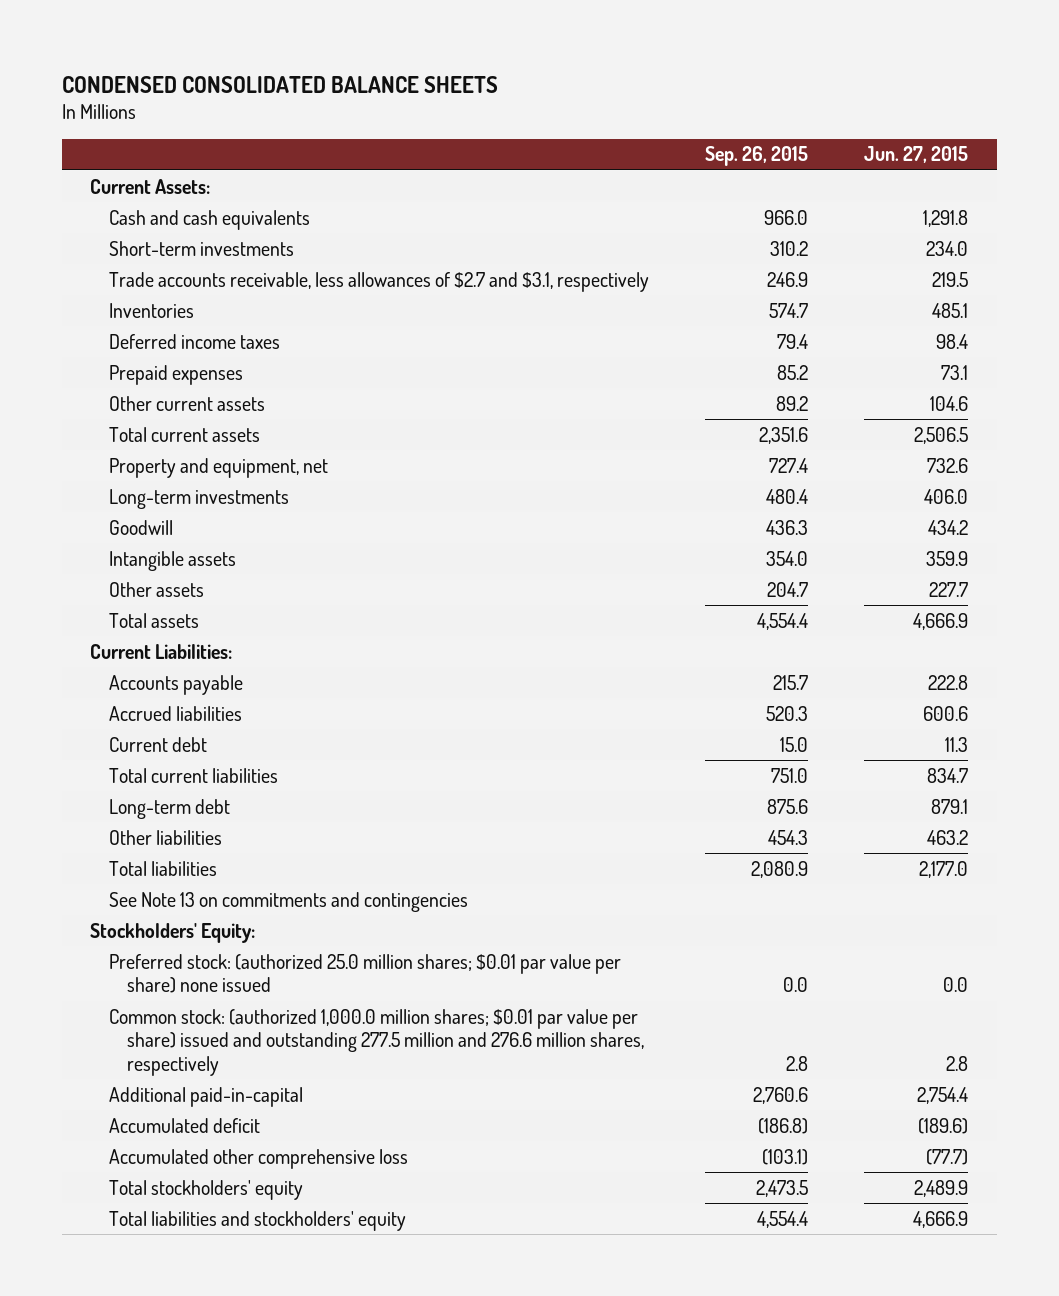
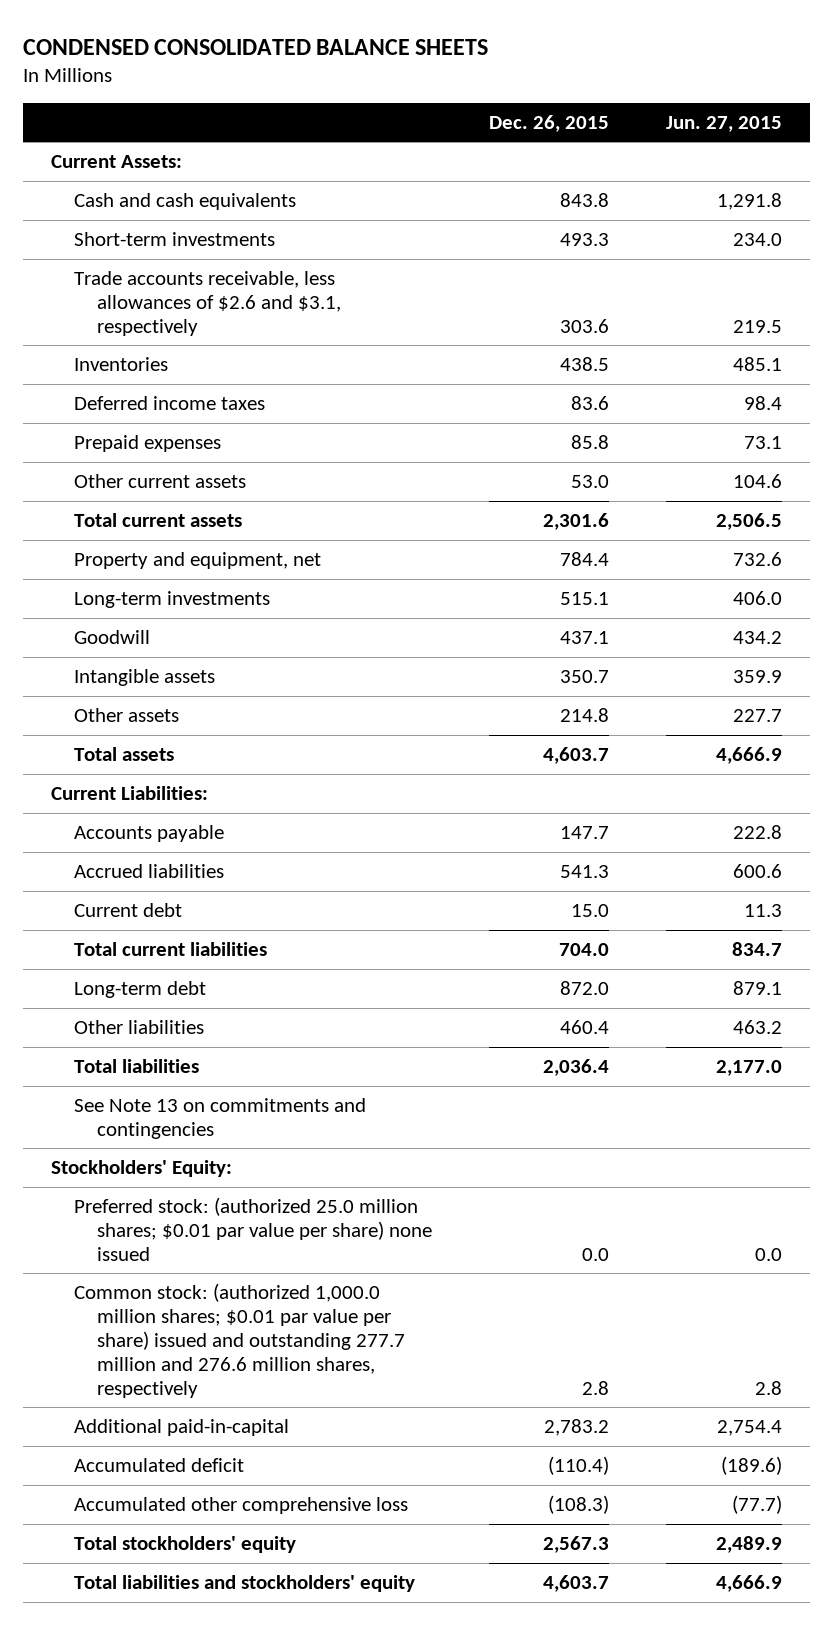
- | Sep. 26, 2015 | Jun. 27, 2015
+ | Dec. 26, 2015 | Jun. 27, 2015
- Trade accounts receivable, less allowances of $2.7 and $3.1, respectively | 246.9 | 219.5
+ Trade accounts receivable, less allowances of $2.6 and $3.1, respectively | 303.6 | 219.5
- Common stock: (authorized 1,000.0 million shares; $0.01 par value per share) issued and outstanding 277.5 million and 276.6 million shares, respectively | 2.8 | 2.8
+ Common stock: (authorized 1,000.0 million shares; $0.01 par value per share) issued and outstanding 277.7 million and 276.6 million shares, respectively | 2.8 | 2.8

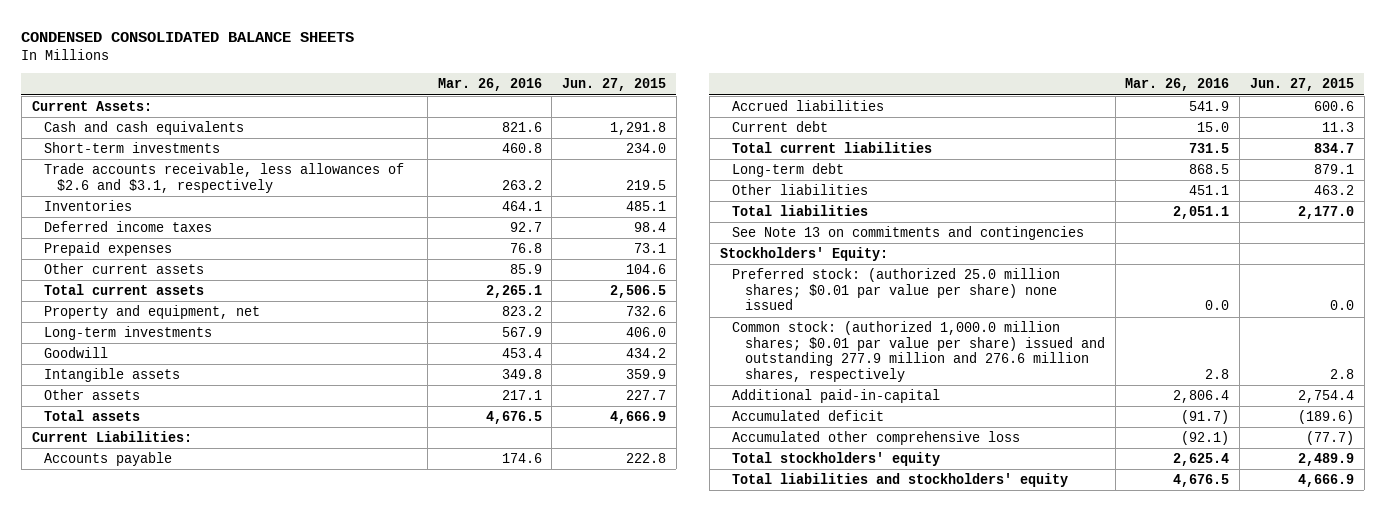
- | Dec. 26, 2015 | Jun. 27, 2015
+ | Mar. 26, 2016 | Jun. 27, 2015
- Common stock: (authorized 1,000.0 million shares; $0.01 par value per share) issued and outstanding 277.7 million and 276.6 million shares, respectively | 2.8 | 2.8
+ Common stock: (authorized 1,000.0 million shares; $0.01 par value per share) issued and outstanding 277.9 million and 276.6 million shares, respectively | 2.8 | 2.8

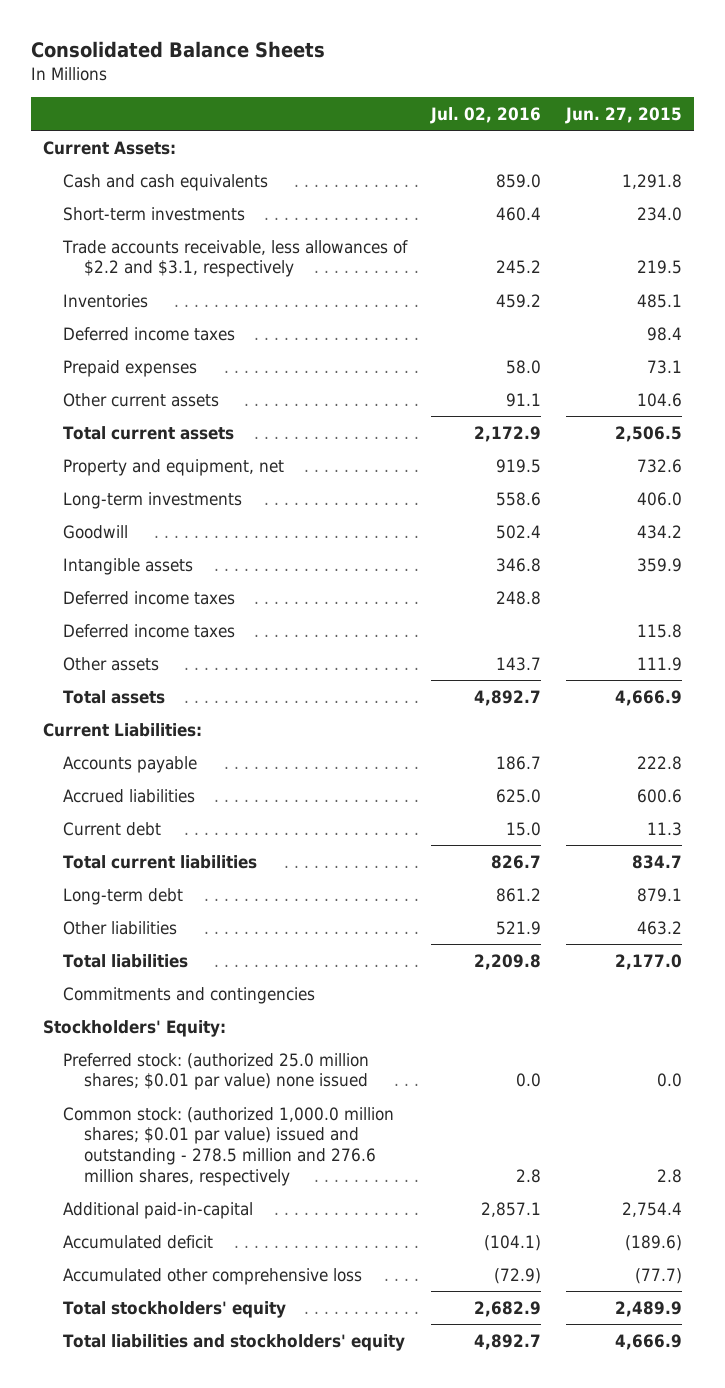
- CONDENSED CONSOLIDATED BALANCE SHEETS
+ Consolidated Balance Sheets
- | Mar. 26, 2016 | Jun. 27, 2015
+ | Jul. 02, 2016 | Jun. 27, 2015
- Trade accounts receivable, less allowances of $2.6 and $3.1, respectively | 263.2 | 219.5
+ Trade accounts receivable, less allowances of $2.2 and $3.1, respectively | 245.2 | 219.5
- Other assets | 217.1 | 227.7
+ Deferred income taxes | 248.8 |
+ Deferred income taxes | | 115.8
+ Other assets | 143.7 | 111.9
- See Note 13 on commitments and contingencies
+ Commitments and contingencies
- Preferred stock: (authorized 25.0 million shares; $0.01 par value per share) none issued | 0.0 | 0.0
- Common stock: (authorized 1,000.0 million shares; $0.01 par value per share) issued and outstanding 277.9 million and 276.6 million shares, respectively | 2.8 | 2.8
+ Preferred stock: (authorized 25.0 million shares; $0.01 par value) none issued | 0.0 | 0.0
+ Common stock: (authorized 1,000.0 million shares; $0.01 par value) issued and outstanding - 278.5 million and 276.6 million shares, respectively | 2.8 | 2.8

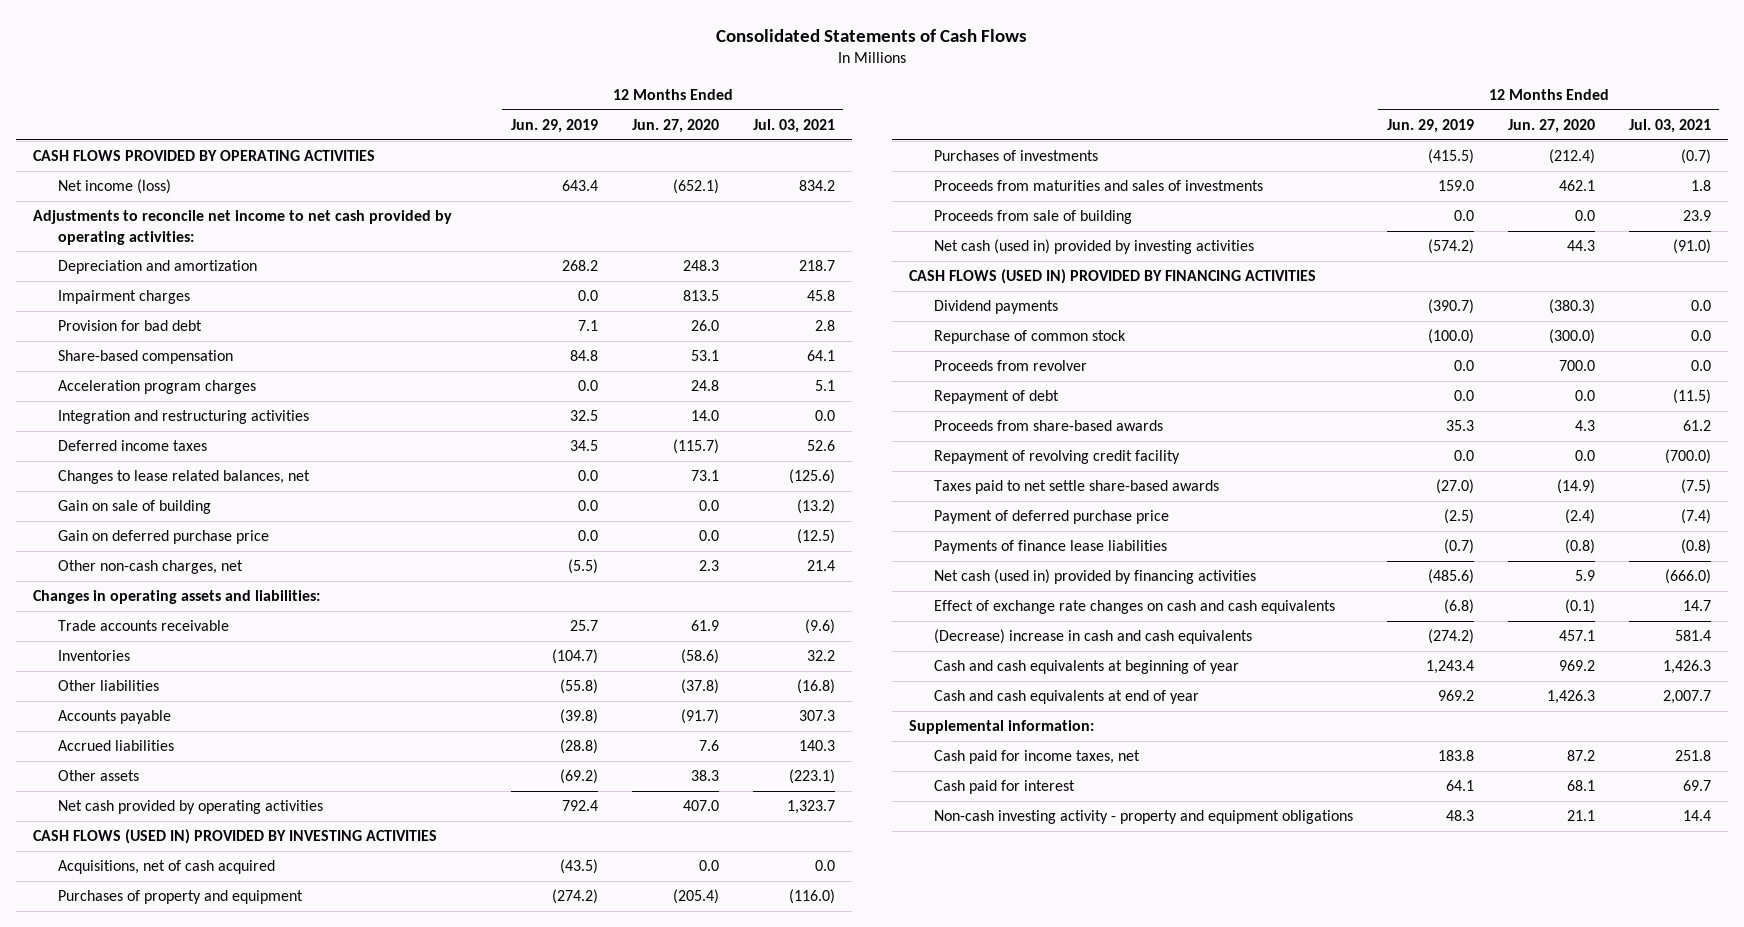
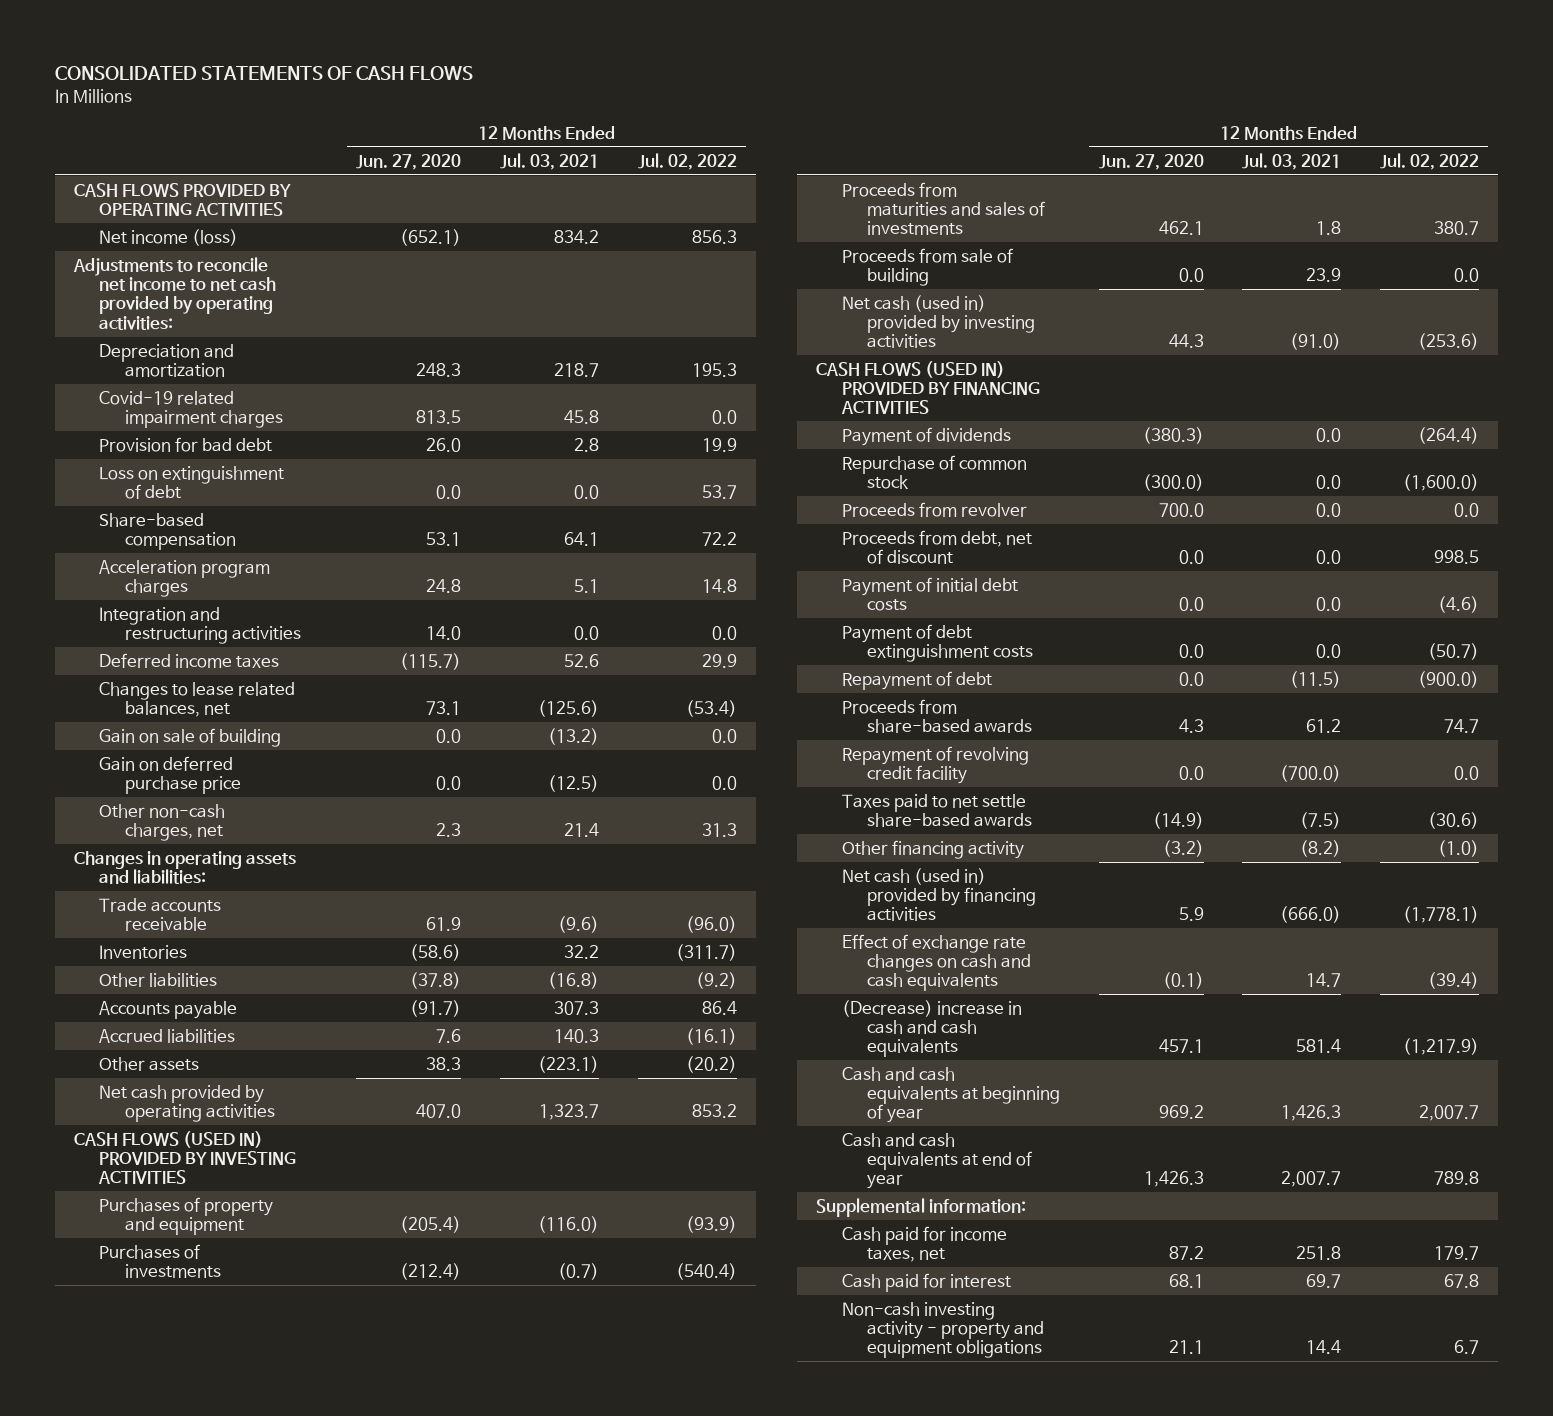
- Consolidated Statements of Cash Flows
+ CONSOLIDATED STATEMENTS OF CASH FLOWS
- | 12 Months Ended Jun. 29, 2019 | 12 Months Ended Jun. 27, 2020 | 12 Months Ended Jul. 03, 2021
+ | 12 Months Ended Jun. 27, 2020 | 12 Months Ended Jul. 03, 2021 | 12 Months Ended Jul. 02, 2022
- Impairment charges | 0.0 | 813.5 | 45.8
+ Covid-19 related impairment charges | 813.5 | 45.8 | 0.0
+ Loss on extinguishment of debt | 0.0 | 0.0 | 53.7
- Acquisitions, net of cash acquired | (43.5) | 0.0 | 0.0
- Dividend payments | (390.7) | (380.3) | 0.0
+ Payment of dividends | (380.3) | 0.0 | (264.4)
+ Proceeds from debt, net of discount | 0.0 | 0.0 | 998.5
+ Payment of initial debt costs | 0.0 | 0.0 | (4.6)
+ Payment of debt extinguishment costs | 0.0 | 0.0 | (50.7)
- Payment of deferred purchase price | (2.5) | (2.4) | (7.4)
- Payments of finance lease liabilities | (0.7) | (0.8) | (0.8)
+ Other financing activity | (3.2) | (8.2) | (1.0)

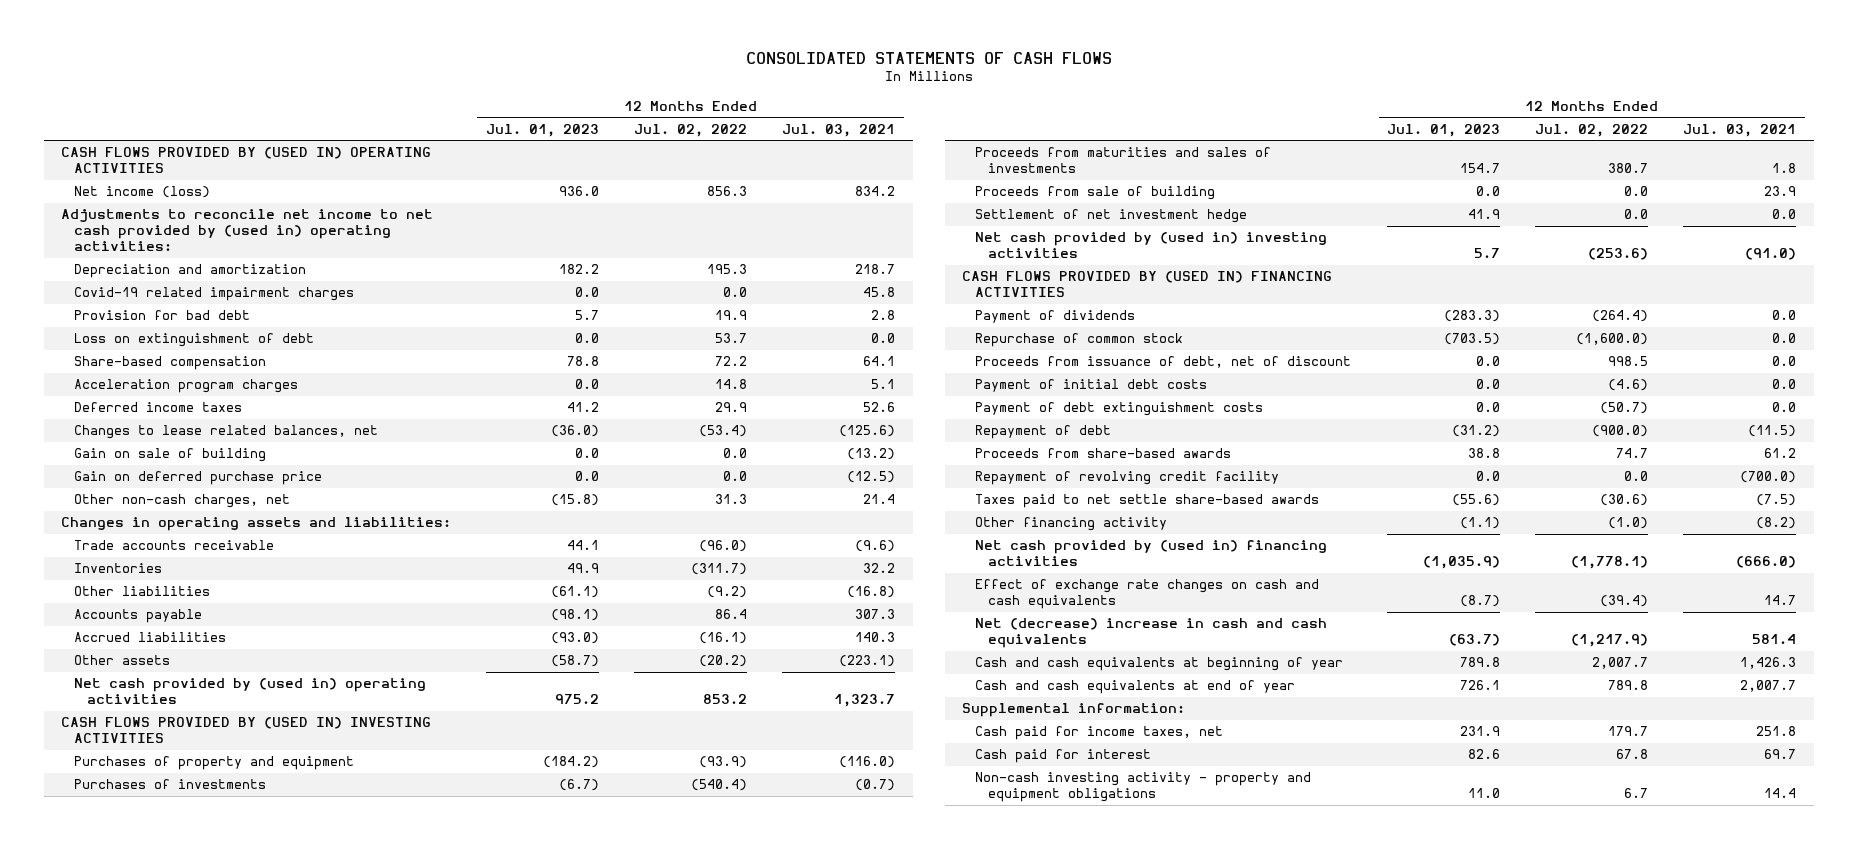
- | 12 Months Ended Jun. 27, 2020 | 12 Months Ended Jul. 03, 2021 | 12 Months Ended Jul. 02, 2022
+ | 12 Months Ended Jul. 01, 2023 | 12 Months Ended Jul. 02, 2022 | 12 Months Ended Jul. 03, 2021
- CASH FLOWS PROVIDED BY OPERATING ACTIVITIES
+ CASH FLOWS PROVIDED BY (USED IN) OPERATING ACTIVITIES
- Adjustments to reconcile net income to net cash provided by operating activities:
+ Adjustments to reconcile net income to net cash provided by (used in) operating activities:
- Integration and restructuring activities | 14.0 | 0.0 | 0.0
- Net cash provided by operating activities | 407.0 | 1,323.7 | 853.2
- CASH FLOWS (USED IN) PROVIDED BY INVESTING ACTIVITIES
+ Net cash provided by (used in) operating activities | 975.2 | 853.2 | 1,323.7
+ CASH FLOWS PROVIDED BY (USED IN) INVESTING ACTIVITIES
- Net cash (used in) provided by investing activities | 44.3 | (91.0) | (253.6)
- CASH FLOWS (USED IN) PROVIDED BY FINANCING ACTIVITIES
+ Settlement of net investment hedge | 41.9 | 0.0 | 0.0
+ Net cash provided by (used in) investing activities | 5.7 | (253.6) | (91.0)
+ CASH FLOWS PROVIDED BY (USED IN) FINANCING ACTIVITIES
- Proceeds from revolver | 700.0 | 0.0 | 0.0
- Proceeds from debt, net of discount | 0.0 | 0.0 | 998.5
+ Proceeds from issuance of debt, net of discount | 0.0 | 998.5 | 0.0
- Net cash (used in) provided by financing activities | 5.9 | (666.0) | (1,778.1)
+ Net cash provided by (used in) financing activities | (1,035.9) | (1,778.1) | (666.0)
- (Decrease) increase in cash and cash equivalents | 457.1 | 581.4 | (1,217.9)
+ Net (decrease) increase in cash and cash equivalents | (63.7) | (1,217.9) | 581.4

